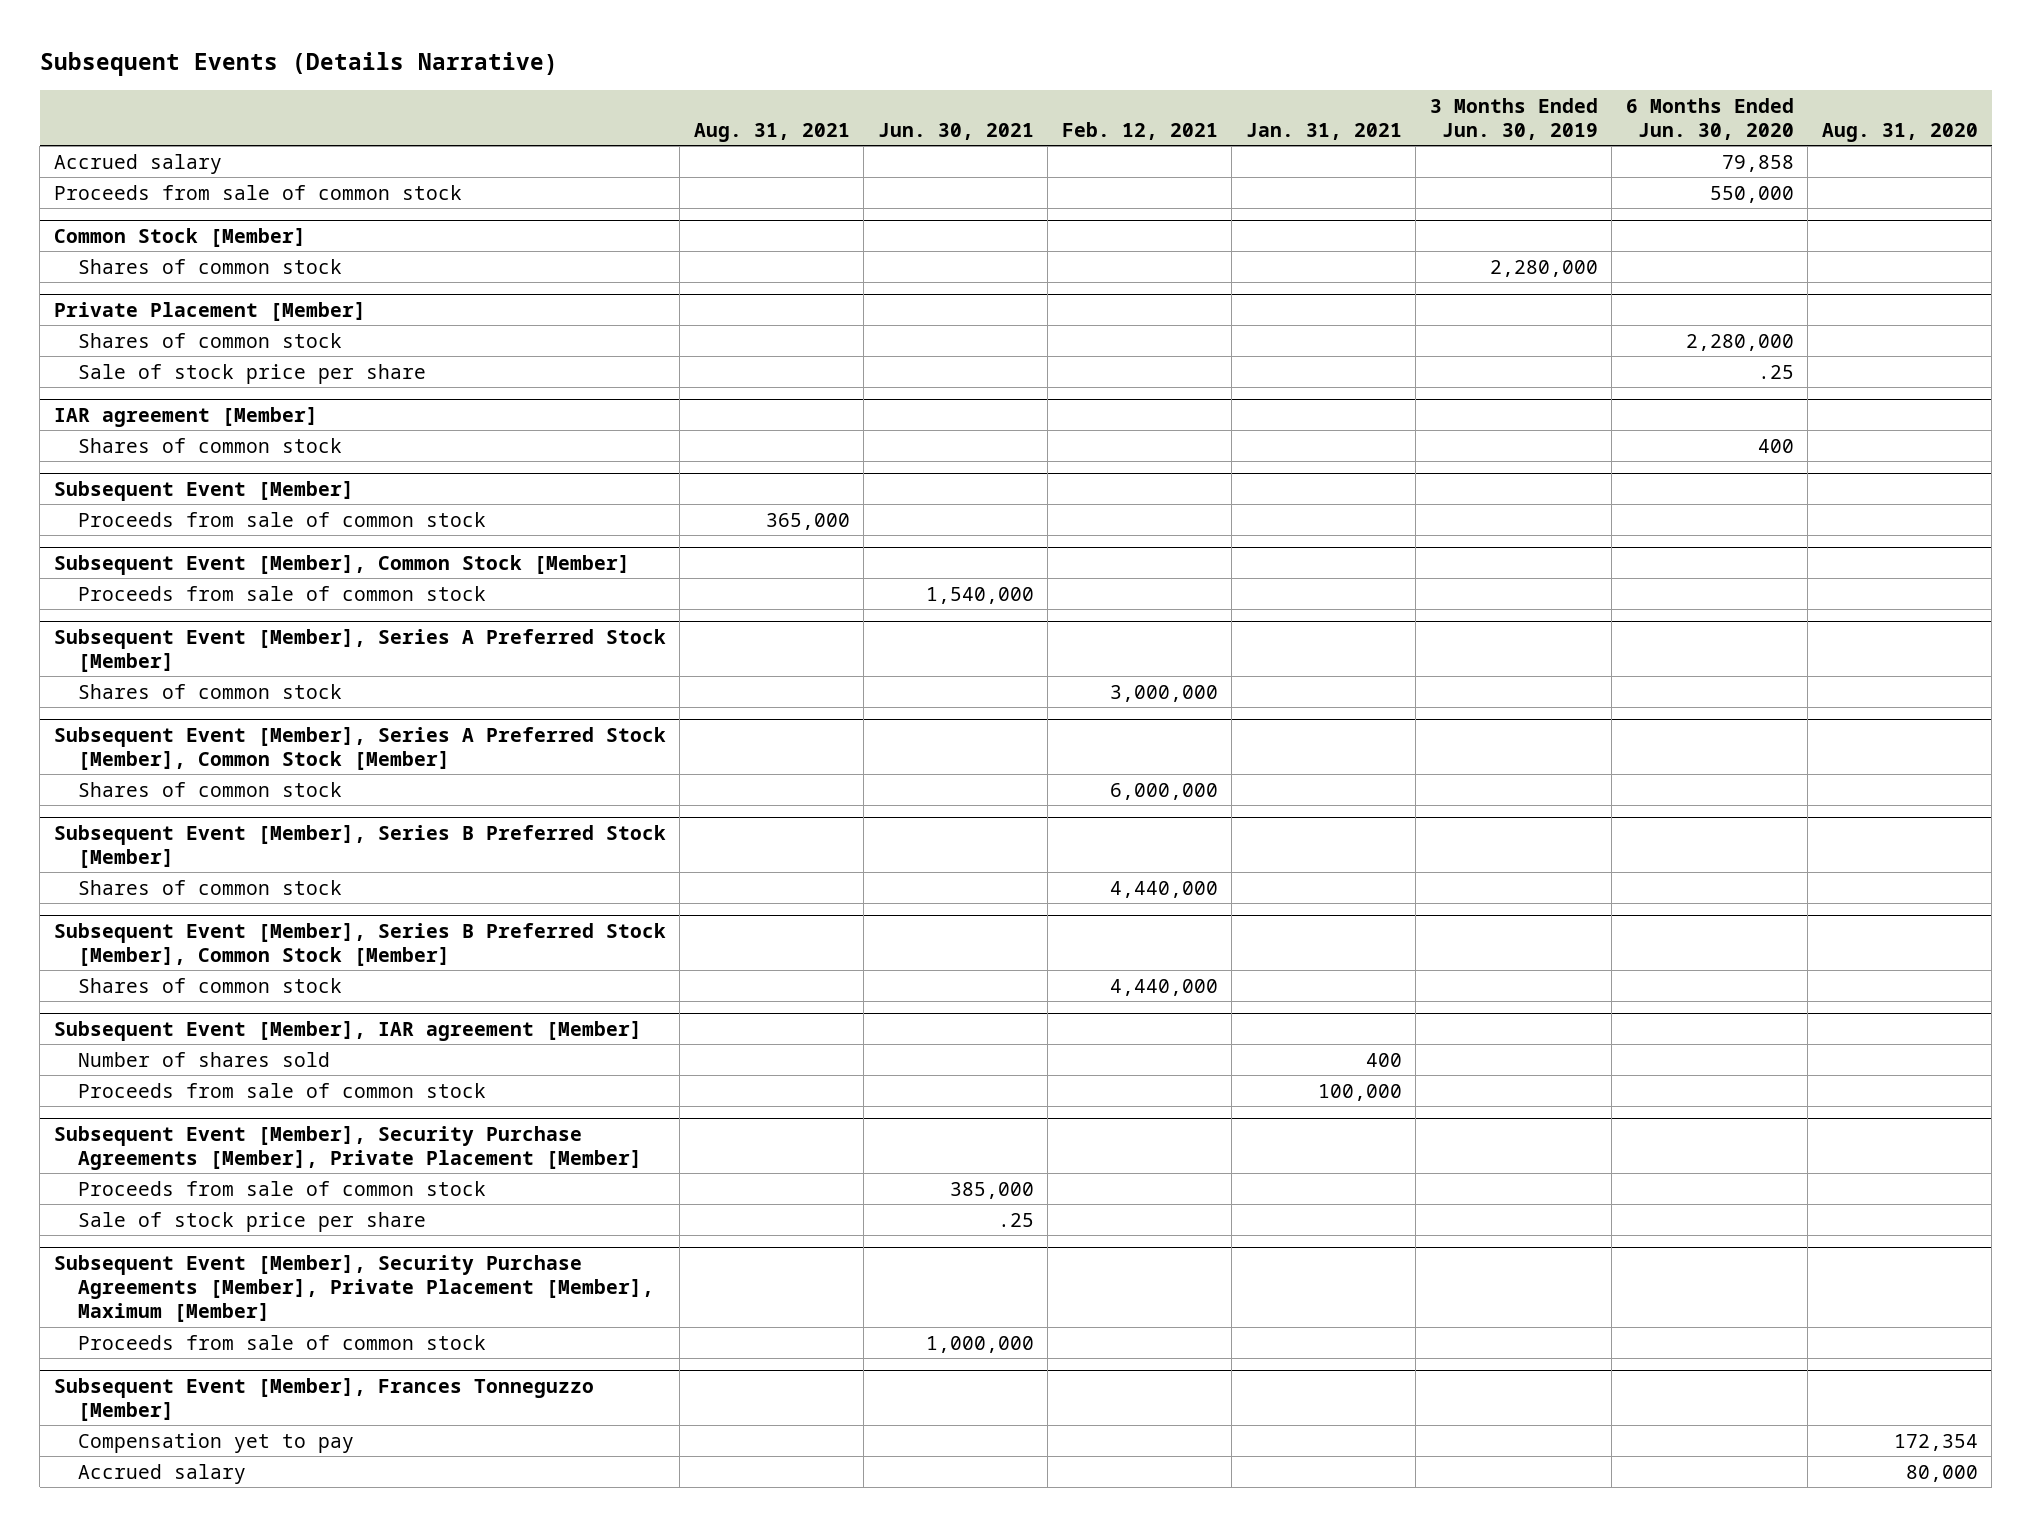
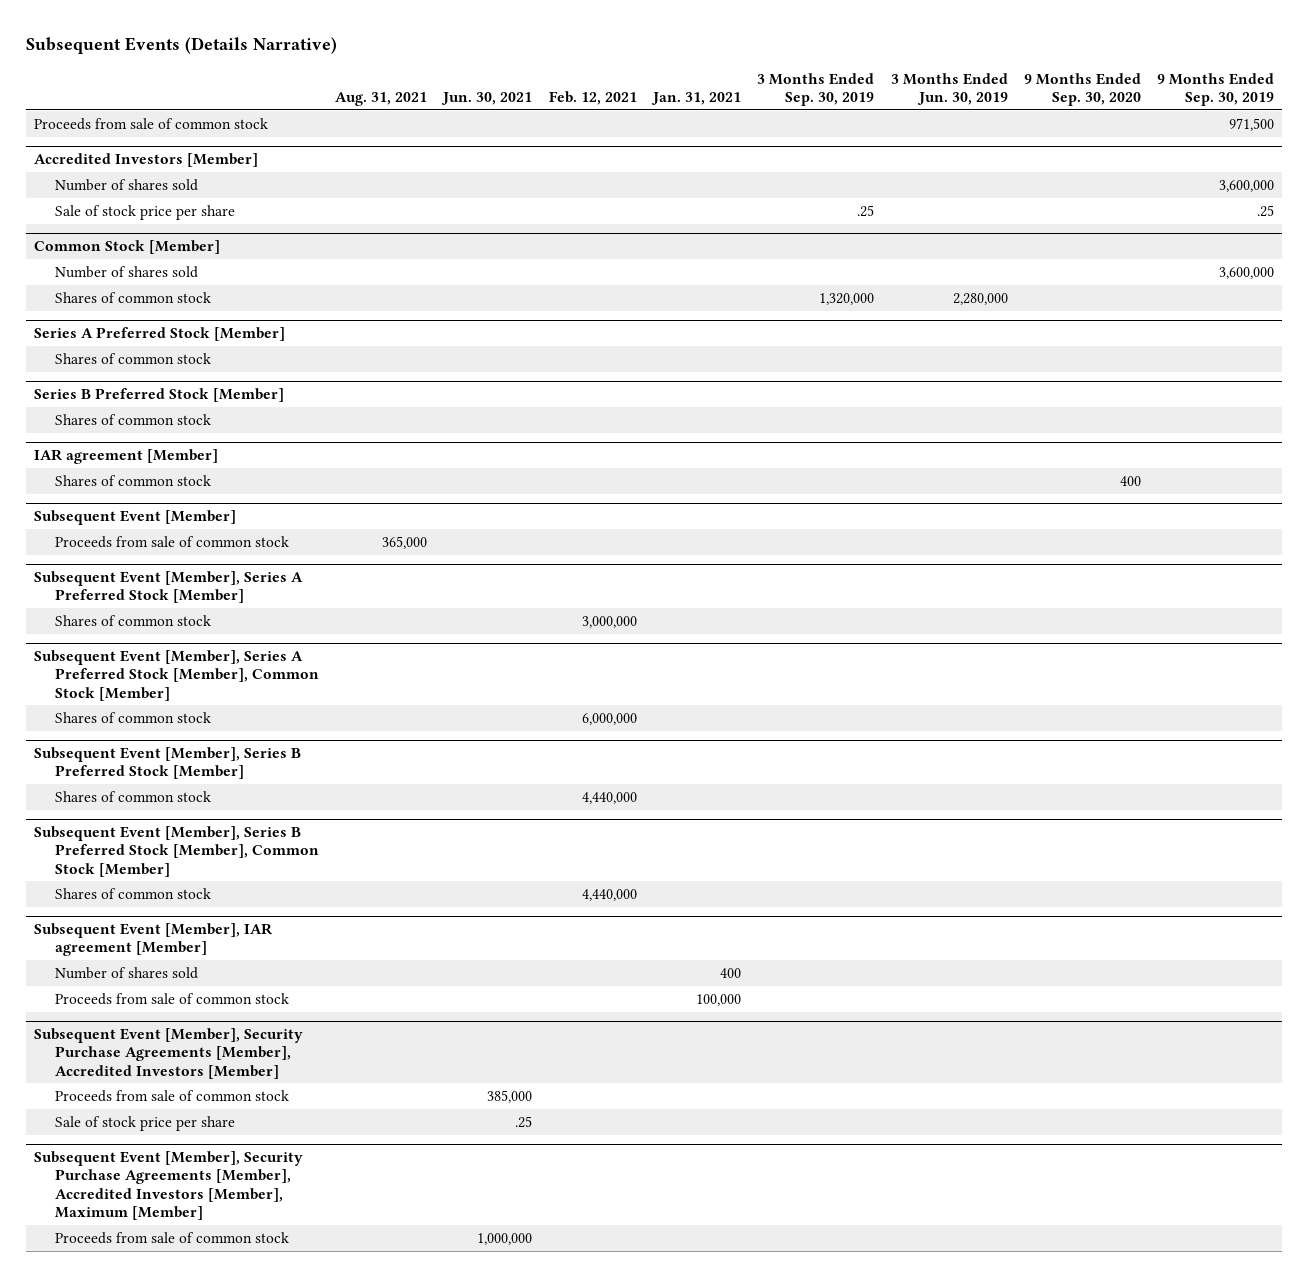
- | Aug. 31, 2021 | Jun. 30, 2021 | Feb. 12, 2021 | Jan. 31, 2021 | 3 Months Ended Jun. 30, 2019 | 6 Months Ended Jun. 30, 2020 | Aug. 31, 2020
+ | Aug. 31, 2021 | Jun. 30, 2021 | Feb. 12, 2021 | Jan. 31, 2021 | 3 Months Ended Sep. 30, 2019 | 3 Months Ended Jun. 30, 2019 | 9 Months Ended Sep. 30, 2020 | 9 Months Ended Sep. 30, 2019
- Accrued salary | | | | | | 79,858 |
+ Accredited Investors [Member]
+ Number of shares sold | | | | | | | | 3,600,000
+ Sale of stock price per share | | | | | .25 | | | .25
@ Common Stock [Member]
+ Number of shares sold | | | | | | | | 3,600,000
- Private Placement [Member]
- Shares of common stock | | | | | | 2,280,000 |
- Sale of stock price per share | | | | | | .25 |
+ Series A Preferred Stock [Member]
+ Shares of common stock
+ Series B Preferred Stock [Member]
+ Shares of common stock
- Subsequent Event [Member], Common Stock [Member]
- Proceeds from sale of common stock | | 1,540,000 | | | | |
- Subsequent Event [Member], Security Purchase Agreements [Member], Private Placement [Member]
+ Subsequent Event [Member], Security Purchase Agreements [Member], Accredited Investors [Member]
- Subsequent Event [Member], Security Purchase Agreements [Member], Private Placement [Member], Maximum [Member]
+ Subsequent Event [Member], Security Purchase Agreements [Member], Accredited Investors [Member], Maximum [Member]
- Subsequent Event [Member], Frances Tonneguzzo [Member]
- Compensation yet to pay | | | | | | | 172,354
- Accrued salary | | | | | | | 80,000

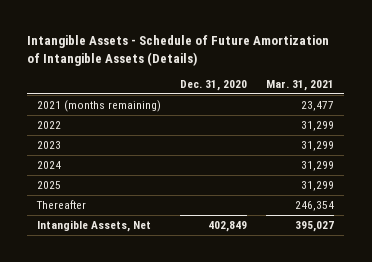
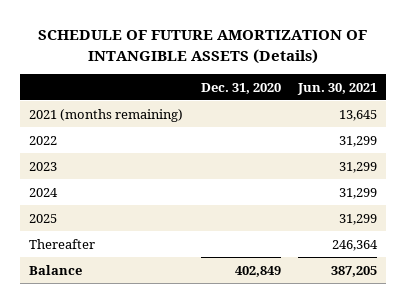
- Intangible Assets - Schedule of Future Amortization of Intangible Assets (Details)
+ SCHEDULE OF FUTURE AMORTIZATION OF INTANGIBLE ASSETS (Details)
- | Dec. 31, 2020 | Mar. 31, 2021
+ | Dec. 31, 2020 | Jun. 30, 2021
- Intangible Assets, Net | 402,849 | 395,027
+ Balance | 402,849 | 387,205

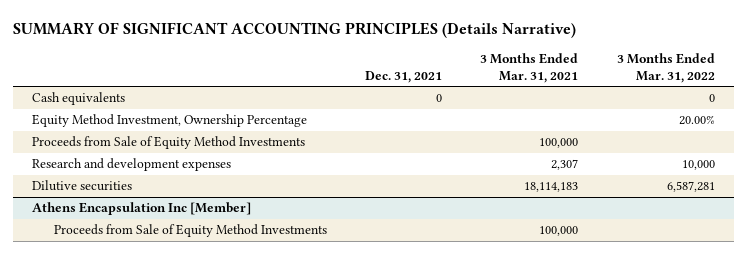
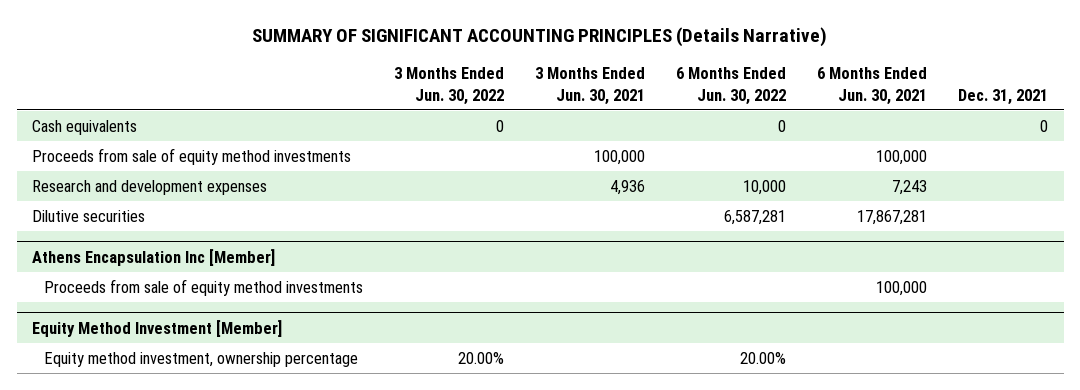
- | Dec. 31, 2021 | 3 Months Ended Mar. 31, 2021 | 3 Months Ended Mar. 31, 2022
+ | 3 Months Ended Jun. 30, 2022 | 3 Months Ended Jun. 30, 2021 | 6 Months Ended Jun. 30, 2022 | 6 Months Ended Jun. 30, 2021 | Dec. 31, 2021
- Equity Method Investment, Ownership Percentage | | | 20.00%
- Proceeds from Sale of Equity Method Investments | | 100,000 |
+ Proceeds from sale of equity method investments | | 100,000 | | 100,000 |
@ Athens Encapsulation Inc [Member]
- Proceeds from Sale of Equity Method Investments | | 100,000 |
+ Proceeds from sale of equity method investments | | | | 100,000 |
+ Equity Method Investment [Member]
+ Equity method investment, ownership percentage | 20.00% | | 20.00% | |

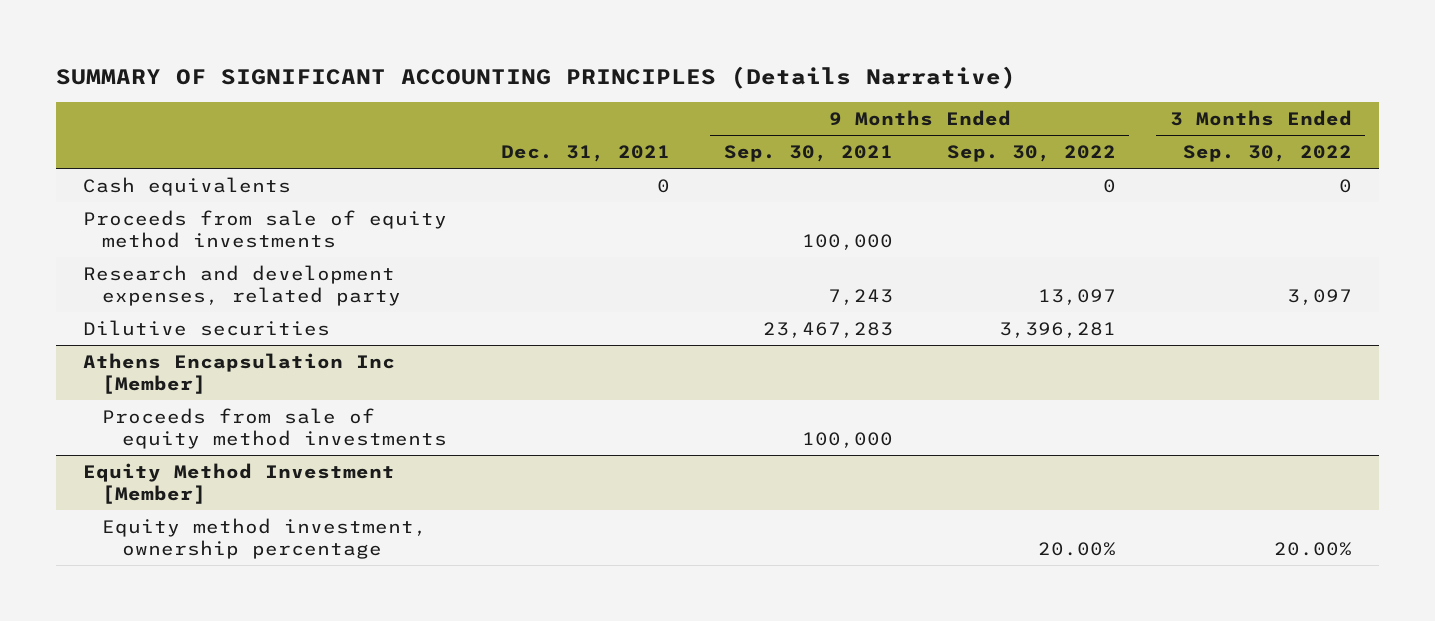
- | 3 Months Ended Jun. 30, 2022 | 3 Months Ended Jun. 30, 2021 | 6 Months Ended Jun. 30, 2022 | 6 Months Ended Jun. 30, 2021 | Dec. 31, 2021
+ | Dec. 31, 2021 | 9 Months Ended Sep. 30, 2021 | 9 Months Ended Sep. 30, 2022 | 3 Months Ended Sep. 30, 2022
- Research and development expenses | | 4,936 | 10,000 | 7,243 |
+ Research and development expenses, related party | | 7,243 | 13,097 | 3,097

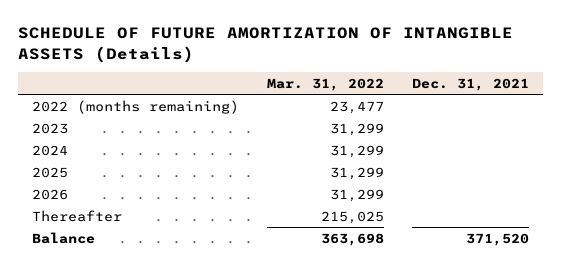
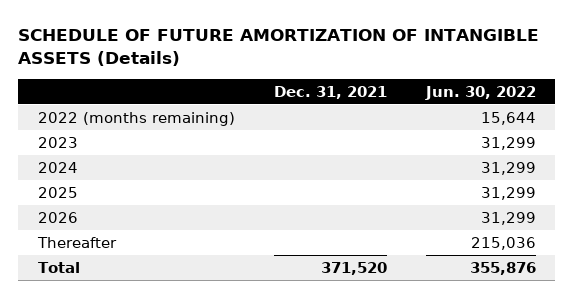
- | Mar. 31, 2022 | Dec. 31, 2021
+ | Dec. 31, 2021 | Jun. 30, 2022
- Balance | 363,698 | 371,520
+ Total | 371,520 | 355,876

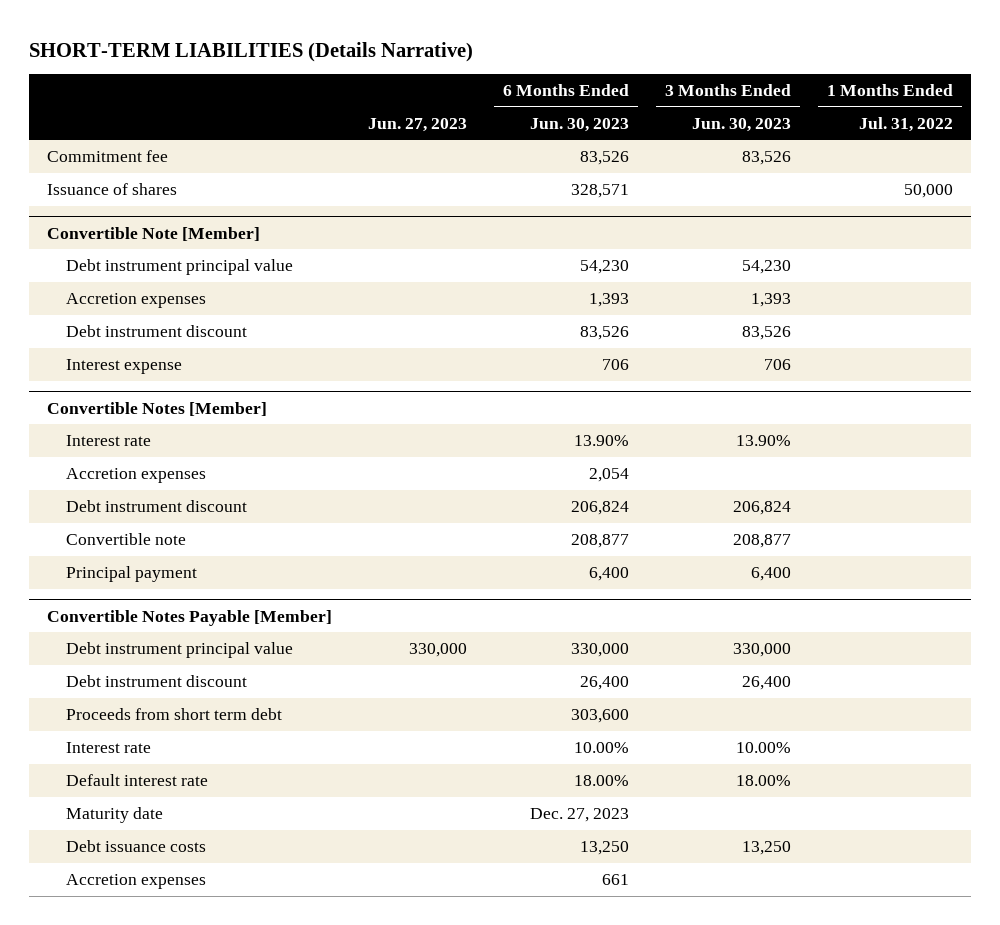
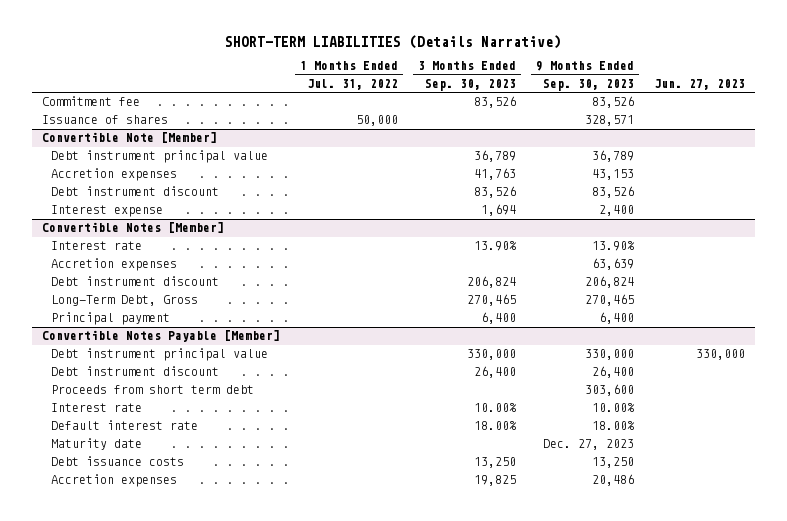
- | Jun. 27, 2023 | 6 Months Ended Jun. 30, 2023 | 3 Months Ended Jun. 30, 2023 | 1 Months Ended Jul. 31, 2022
+ | 1 Months Ended Jul. 31, 2022 | 3 Months Ended Sep. 30, 2023 | 9 Months Ended Sep. 30, 2023 | Jun. 27, 2023
@ Convertible Notes [Member]
- Convertible note | | 208,877 | 208,877 |
+ Long-Term Debt, Gross | | 270,465 | 270,465 |

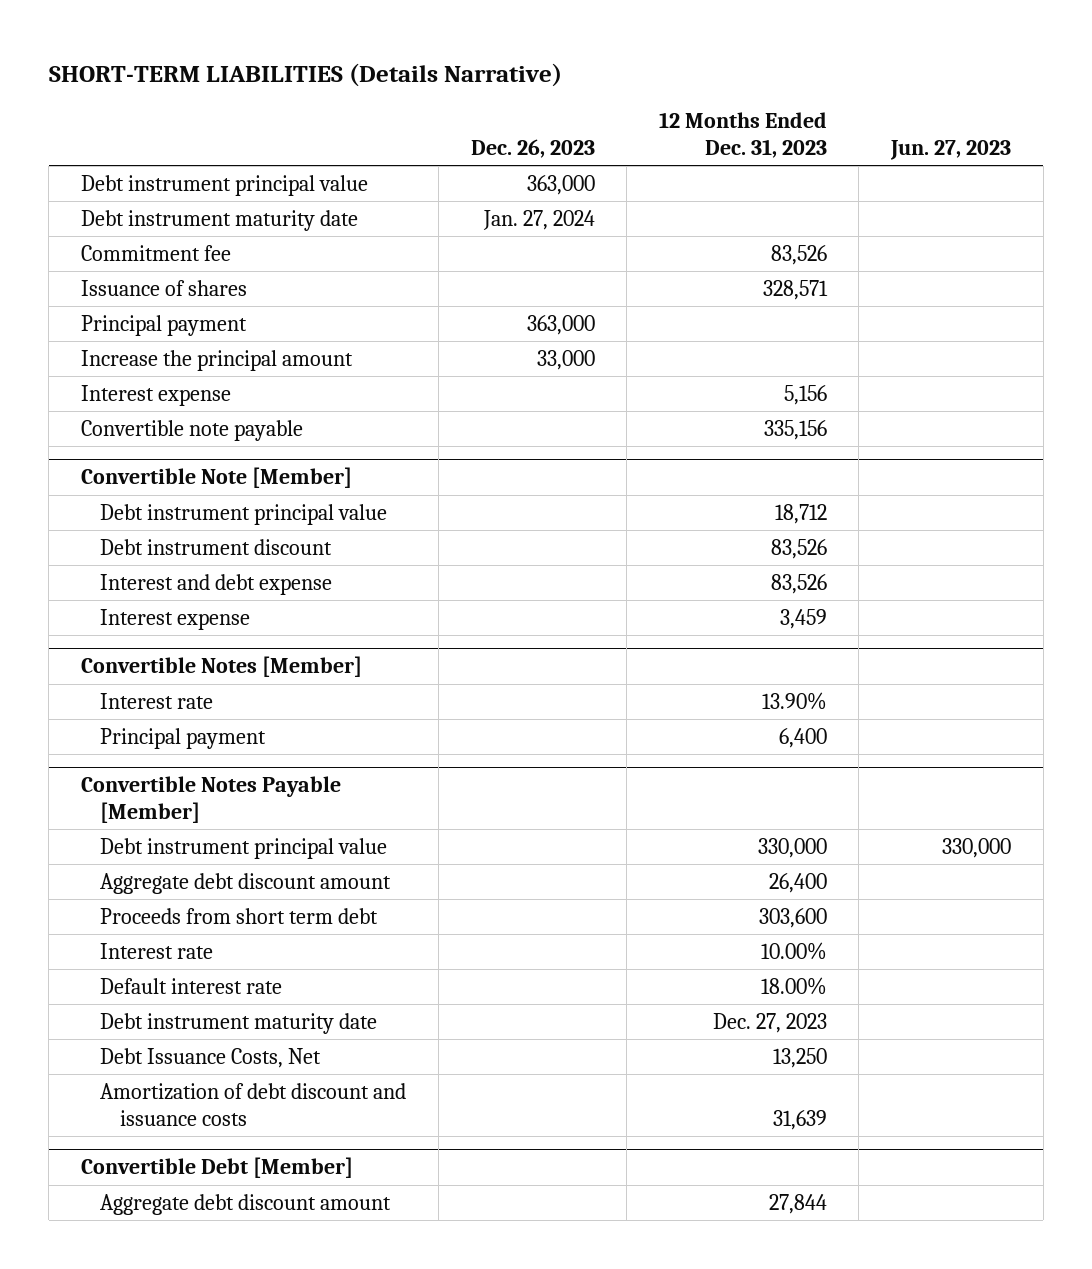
- | 1 Months Ended Jul. 31, 2022 | 3 Months Ended Sep. 30, 2023 | 9 Months Ended Sep. 30, 2023 | Jun. 27, 2023
+ | Dec. 26, 2023 | 12 Months Ended Dec. 31, 2023 | Jun. 27, 2023
+ Debt instrument principal value | 363,000 | |
+ Debt instrument maturity date | Jan. 27, 2024 | |
+ Principal payment | 363,000 | |
+ Increase the principal amount | 33,000 | |
+ Interest expense | | 5,156 |
+ Convertible note payable | | 335,156 |
@ Convertible Note [Member]
- Accretion expenses | | 41,763 | 43,153 |
+ Interest and debt expense | | 83,526 |
@ Convertible Notes [Member]
- Accretion expenses | | | 63,639 |
- Debt instrument discount | | 206,824 | 206,824 |
- Long-Term Debt, Gross | | 270,465 | 270,465 |
@ Convertible Notes Payable [Member]
- Debt instrument discount | | 26,400 | 26,400 |
+ Aggregate debt discount amount | | 26,400 |
- Maturity date | | | Dec. 27, 2023 |
- Debt issuance costs | | 13,250 | 13,250 |
- Accretion expenses | | 19,825 | 20,486 |
+ Debt instrument maturity date | | Dec. 27, 2023 |
+ Debt Issuance Costs, Net | | 13,250 |
+ Amortization of debt discount and issuance costs | | 31,639 |
+ Convertible Debt [Member]
+ Aggregate debt discount amount | | 27,844 |

